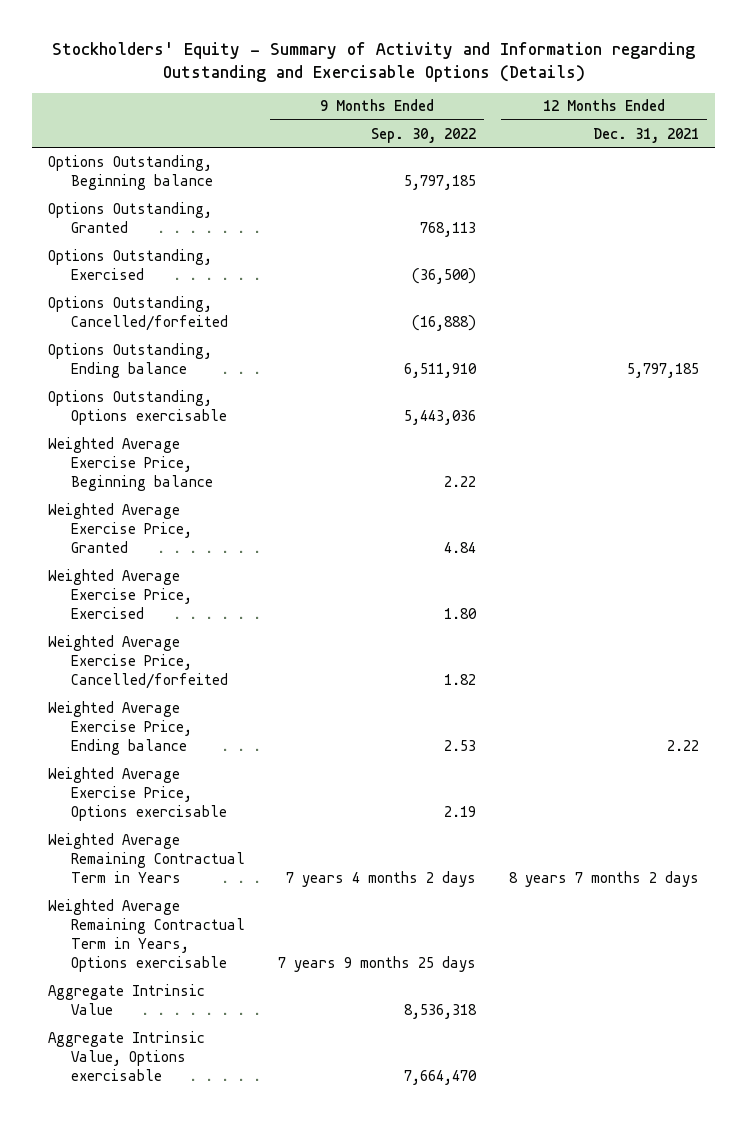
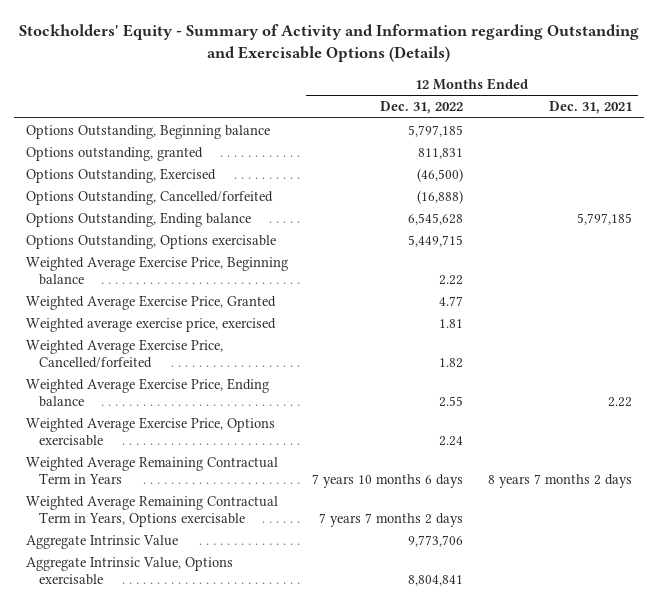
- | 9 Months Ended Sep. 30, 2022 | 12 Months Ended Dec. 31, 2021
+ | 12 Months Ended Dec. 31, 2022 | 12 Months Ended Dec. 31, 2021
- Options Outstanding, Granted | 768,113 |
+ Options outstanding, granted | 811,831 |
- Weighted Average Exercise Price, Exercised | 1.80 |
+ Weighted average exercise price, exercised | 1.81 |

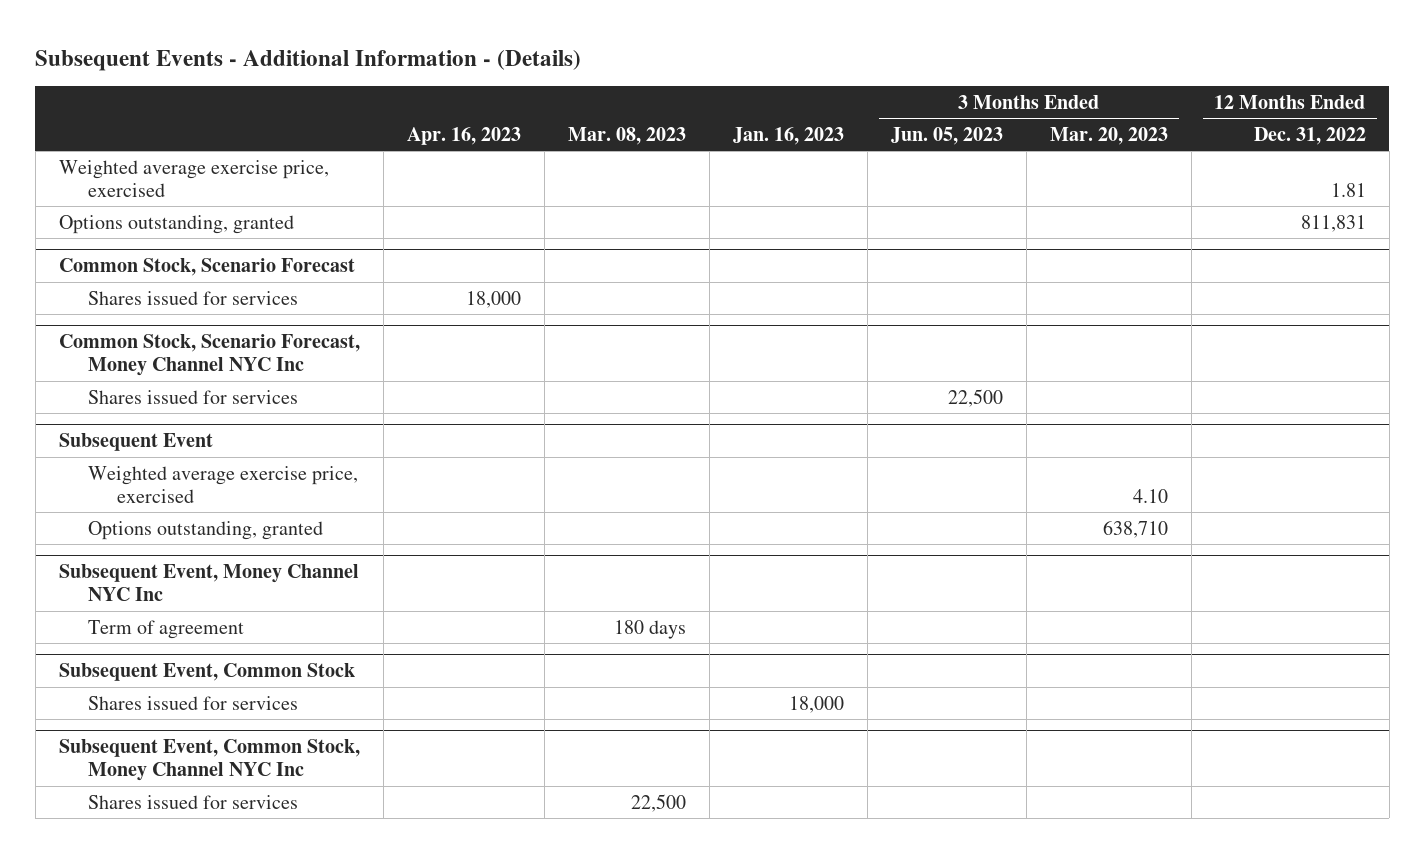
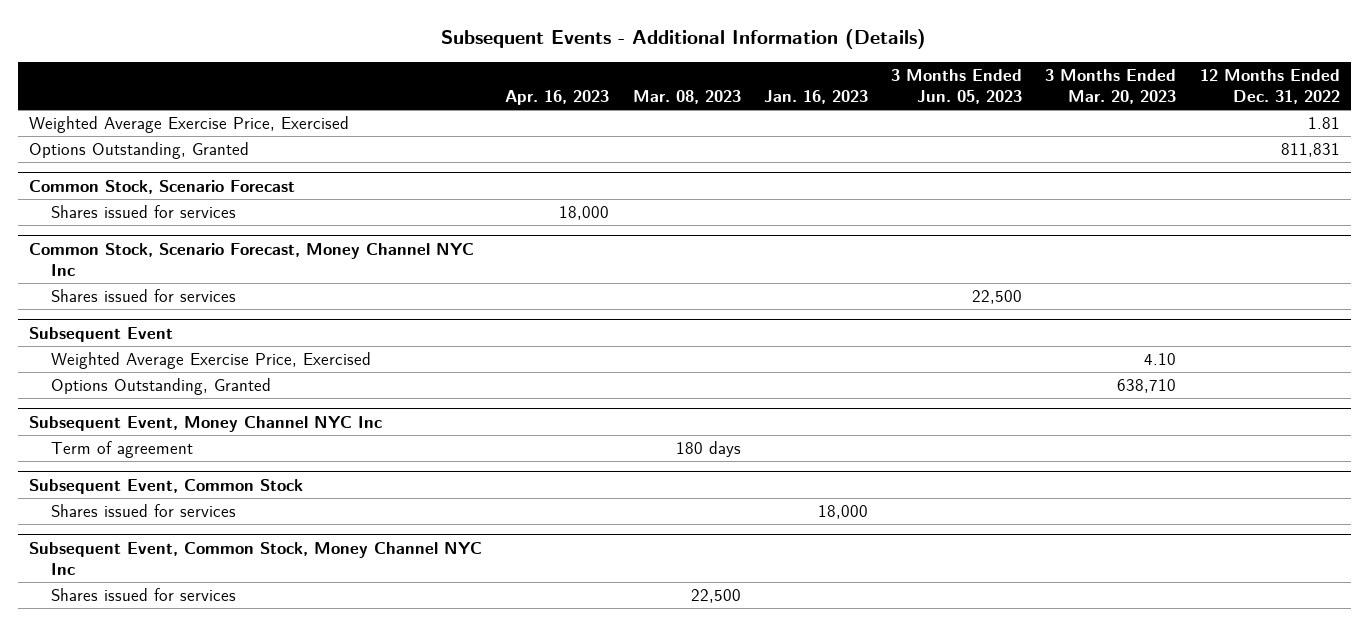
- Subsequent Events - Additional Information - (Details)
+ Subsequent Events - Additional Information (Details)
- Weighted average exercise price, exercised | | | | | | 1.81
- Options outstanding, granted | | | | | | 811,831
+ Weighted Average Exercise Price, Exercised | | | | | | 1.81
+ Options Outstanding, Granted | | | | | | 811,831
@ Subsequent Event
- Weighted average exercise price, exercised | | | | | 4.10 |
- Options outstanding, granted | | | | | 638,710 |
+ Weighted Average Exercise Price, Exercised | | | | | 4.10 |
+ Options Outstanding, Granted | | | | | 638,710 |

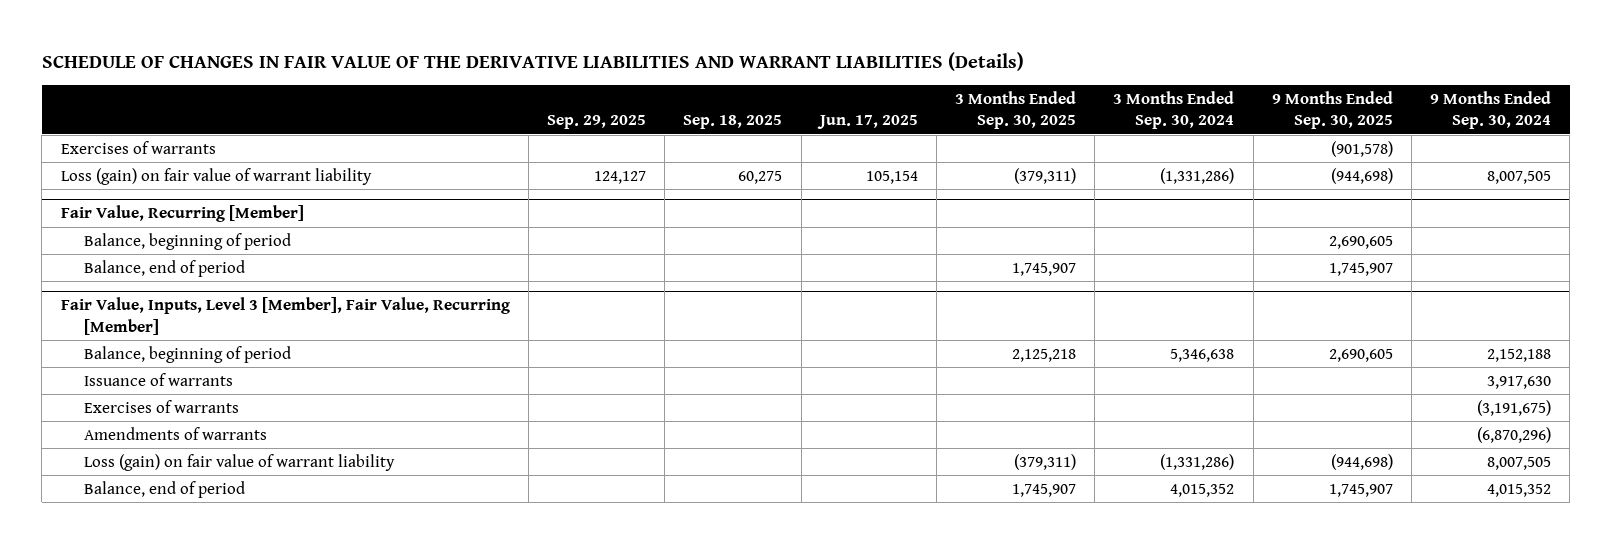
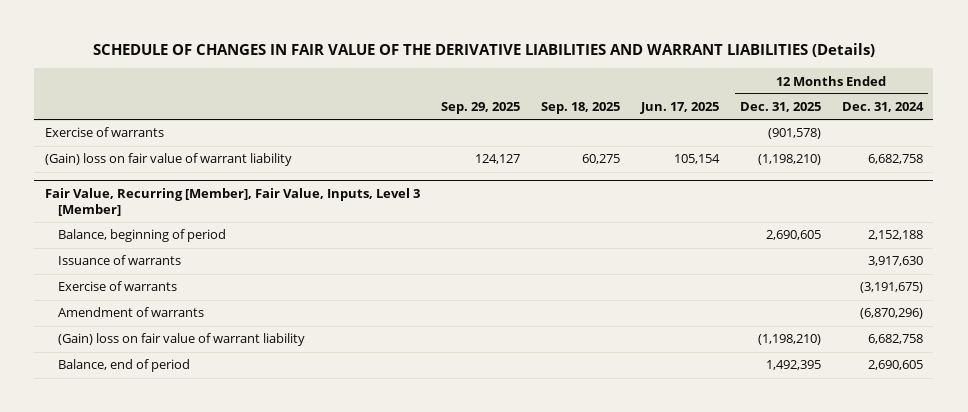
- | Sep. 29, 2025 | Sep. 18, 2025 | Jun. 17, 2025 | 3 Months Ended Sep. 30, 2025 | 3 Months Ended Sep. 30, 2024 | 9 Months Ended Sep. 30, 2025 | 9 Months Ended Sep. 30, 2024
+ | Sep. 29, 2025 | Sep. 18, 2025 | Jun. 17, 2025 | 12 Months Ended Dec. 31, 2025 | 12 Months Ended Dec. 31, 2024
- Exercises of warrants | | | | | | (901,578) |
- Loss (gain) on fair value of warrant liability | 124,127 | 60,275 | 105,154 | (379,311) | (1,331,286) | (944,698) | 8,007,505
- Fair Value, Recurring [Member]
- Balance, beginning of period | | | | | | 2,690,605 |
- Balance, end of period | | | | 1,745,907 | | 1,745,907 |
- Fair Value, Inputs, Level 3 [Member], Fair Value, Recurring [Member]
+ Exercise of warrants | | | | (901,578) |
+ (Gain) loss on fair value of warrant liability | 124,127 | 60,275 | 105,154 | (1,198,210) | 6,682,758
+ Fair Value, Recurring [Member], Fair Value, Inputs, Level 3 [Member]
- Exercises of warrants | | | | | | | (3,191,675)
- Amendments of warrants | | | | | | | (6,870,296)
- Loss (gain) on fair value of warrant liability | | | | (379,311) | (1,331,286) | (944,698) | 8,007,505
+ Exercise of warrants | | | | | (3,191,675)
+ Amendment of warrants | | | | | (6,870,296)
+ (Gain) loss on fair value of warrant liability | | | | (1,198,210) | 6,682,758

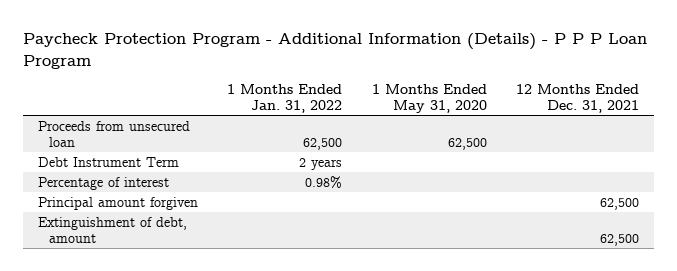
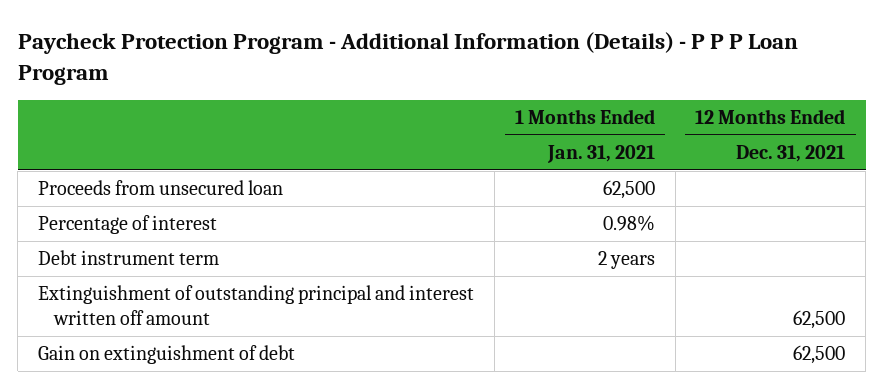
- | 1 Months Ended Jan. 31, 2022 | 1 Months Ended May 31, 2020 | 12 Months Ended Dec. 31, 2021
+ | 1 Months Ended Jan. 31, 2021 | 12 Months Ended Dec. 31, 2021
- Debt Instrument Term | 2 years | |
- Principal amount forgiven | | | 62,500
- Extinguishment of debt, amount | | | 62,500
+ Debt instrument term | 2 years |
+ Extinguishment of outstanding principal and interest written off amount | | 62,500
+ Gain on extinguishment of debt | | 62,500

